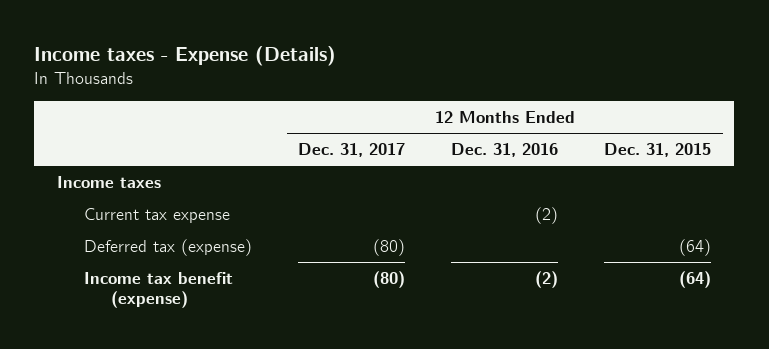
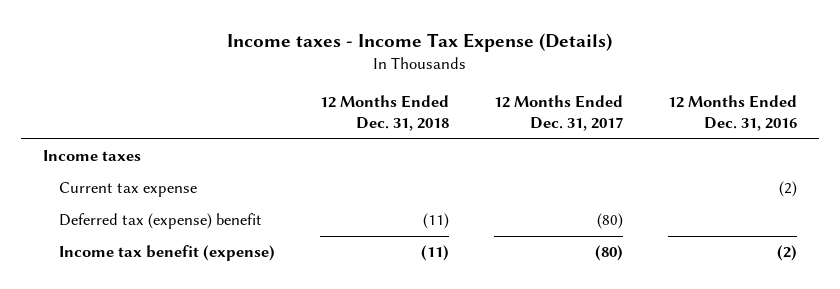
- Income taxes - Expense (Details)
+ Income taxes - Income Tax Expense (Details)
- | 12 Months Ended Dec. 31, 2017 | 12 Months Ended Dec. 31, 2016 | 12 Months Ended Dec. 31, 2015
+ | 12 Months Ended Dec. 31, 2018 | 12 Months Ended Dec. 31, 2017 | 12 Months Ended Dec. 31, 2016
- Deferred tax (expense) | (80) | | (64)
+ Deferred tax (expense) benefit | (11) | (80) |

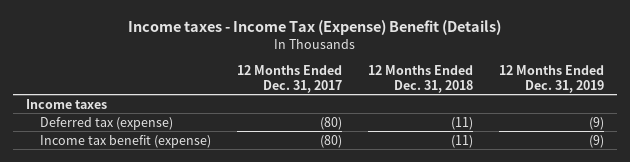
- Income taxes - Income Tax Expense (Details)
+ Income taxes - Income Tax (Expense) Benefit (Details)
- | 12 Months Ended Dec. 31, 2018 | 12 Months Ended Dec. 31, 2017 | 12 Months Ended Dec. 31, 2016
+ | 12 Months Ended Dec. 31, 2017 | 12 Months Ended Dec. 31, 2018 | 12 Months Ended Dec. 31, 2019
- Current tax expense | | | (2)
- Deferred tax (expense) benefit | (11) | (80) |
+ Deferred tax (expense) | (80) | (11) | (9)

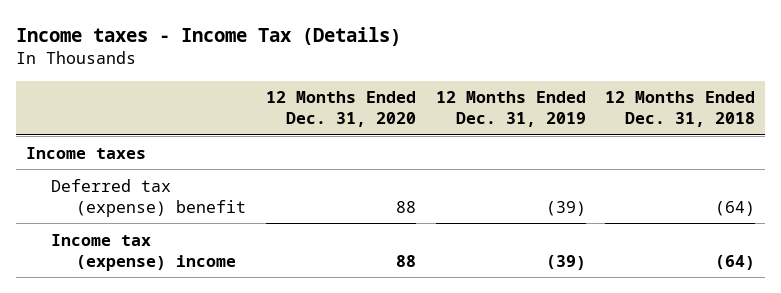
- Income taxes - Income Tax (Expense) Benefit (Details)
+ Income taxes - Income Tax (Details)
- | 12 Months Ended Dec. 31, 2017 | 12 Months Ended Dec. 31, 2018 | 12 Months Ended Dec. 31, 2019
+ | 12 Months Ended Dec. 31, 2020 | 12 Months Ended Dec. 31, 2019 | 12 Months Ended Dec. 31, 2018
- Deferred tax (expense) | (80) | (11) | (9)
- Income tax benefit (expense) | (80) | (11) | (9)
+ Deferred tax (expense) benefit | 88 | (39) | (64)
+ Income tax (expense) income | 88 | (39) | (64)

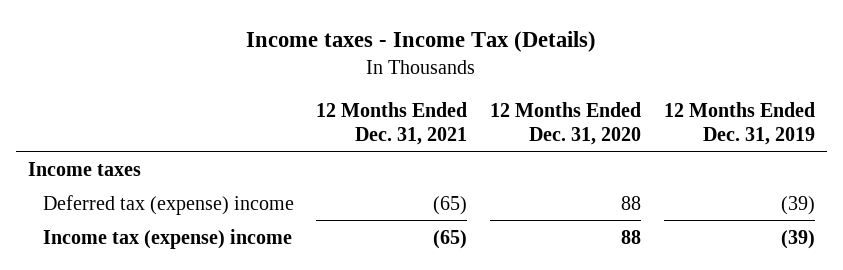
- | 12 Months Ended Dec. 31, 2020 | 12 Months Ended Dec. 31, 2019 | 12 Months Ended Dec. 31, 2018
+ | 12 Months Ended Dec. 31, 2021 | 12 Months Ended Dec. 31, 2020 | 12 Months Ended Dec. 31, 2019
- Deferred tax (expense) benefit | 88 | (39) | (64)
+ Deferred tax (expense) income | (65) | 88 | (39)

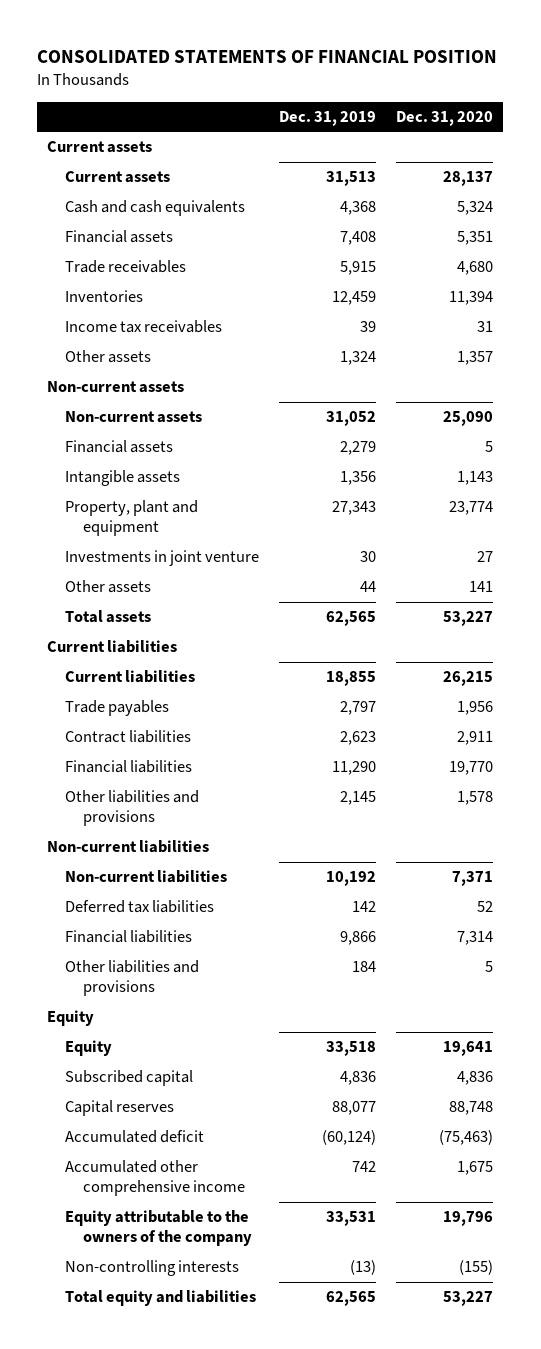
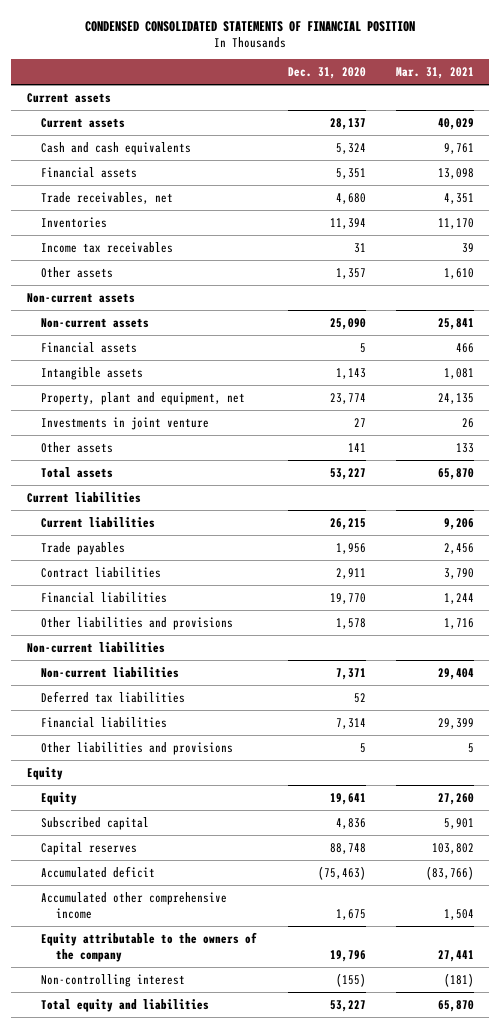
- CONSOLIDATED STATEMENTS OF FINANCIAL POSITION
+ CONDENSED CONSOLIDATED STATEMENTS OF FINANCIAL POSITION
- | Dec. 31, 2019 | Dec. 31, 2020
+ | Dec. 31, 2020 | Mar. 31, 2021
- Trade receivables | 5,915 | 4,680
+ Trade receivables, net | 4,680 | 4,351
- Property, plant and equipment | 27,343 | 23,774
+ Property, plant and equipment, net | 23,774 | 24,135
- Non-controlling interests | (13) | (155)
+ Non-controlling interest | (155) | (181)

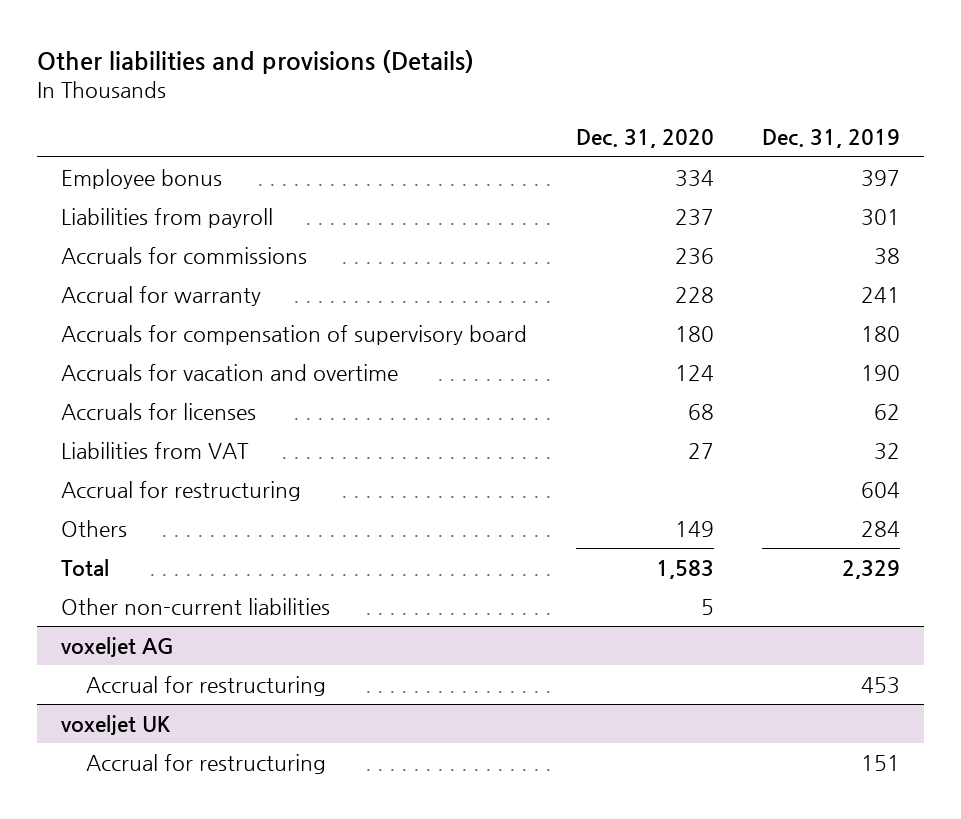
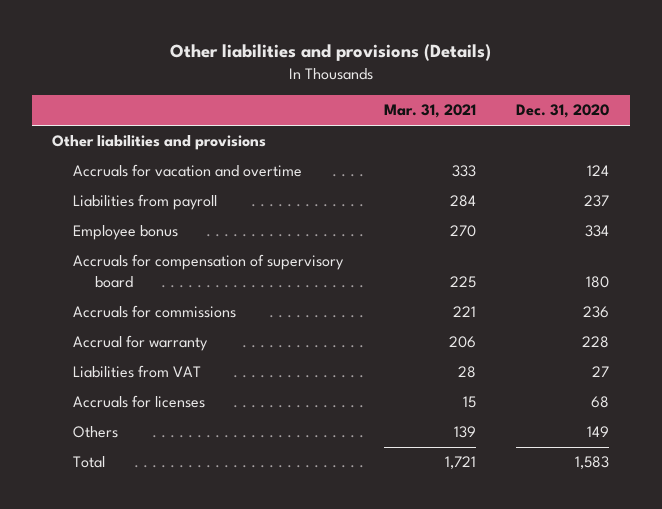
- | Dec. 31, 2020 | Dec. 31, 2019
+ | Mar. 31, 2021 | Dec. 31, 2020
+ Other liabilities and provisions
moved up: Accruals for vacation and overtime | 333 | 124
moved down: Employee bonus | 270 | 334
moved up: Accruals for compensation of supervisory board | 225 | 180
- Accrual for restructuring | | 604
moved down: Accruals for licenses | 15 | 68
- Other non-current liabilities | 5 |
- voxeljet AG
- Accrual for restructuring | | 453
- voxeljet UK
- Accrual for restructuring | | 151

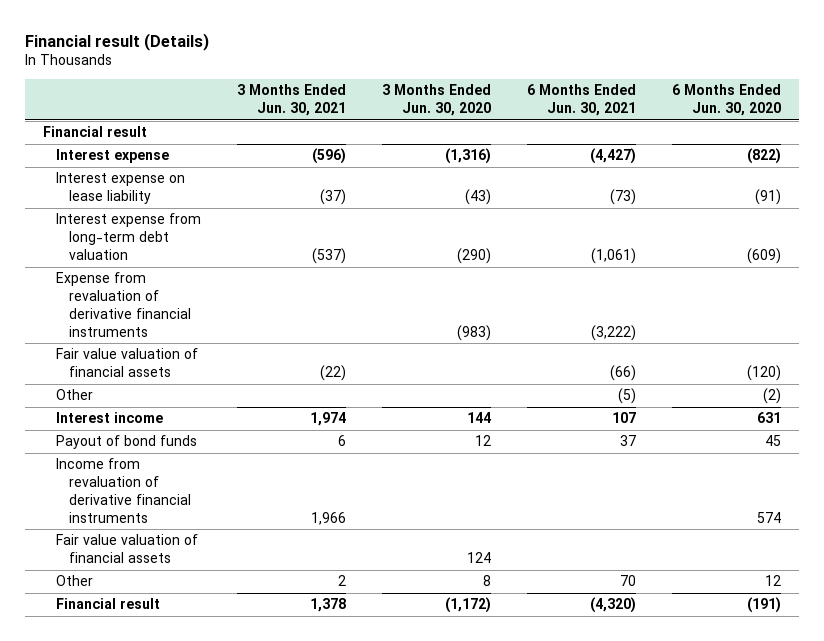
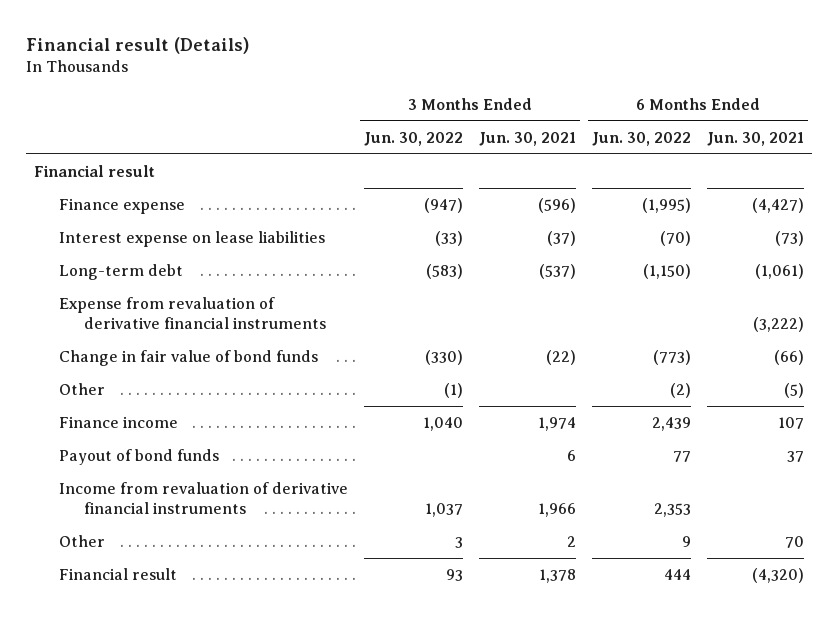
- | 3 Months Ended Jun. 30, 2021 | 3 Months Ended Jun. 30, 2020 | 6 Months Ended Jun. 30, 2021 | 6 Months Ended Jun. 30, 2020
+ | 3 Months Ended Jun. 30, 2022 | 3 Months Ended Jun. 30, 2021 | 6 Months Ended Jun. 30, 2022 | 6 Months Ended Jun. 30, 2021
- Interest expense | (596) | (1,316) | (4,427) | (822)
- Interest expense on lease liability | (37) | (43) | (73) | (91)
- Interest expense from long-term debt valuation | (537) | (290) | (1,061) | (609)
+ Finance expense | (947) | (596) | (1,995) | (4,427)
+ Interest expense on lease liabilities | (33) | (37) | (70) | (73)
+ Long-term debt | (583) | (537) | (1,150) | (1,061)
- Fair value valuation of financial assets | (22) | | (66) | (120)
+ Change in fair value of bond funds | (330) | (22) | (773) | (66)
- Interest income | 1,974 | 144 | 107 | 631
+ Finance income | 1,040 | 1,974 | 2,439 | 107
- Fair value valuation of financial assets | | 124 | |

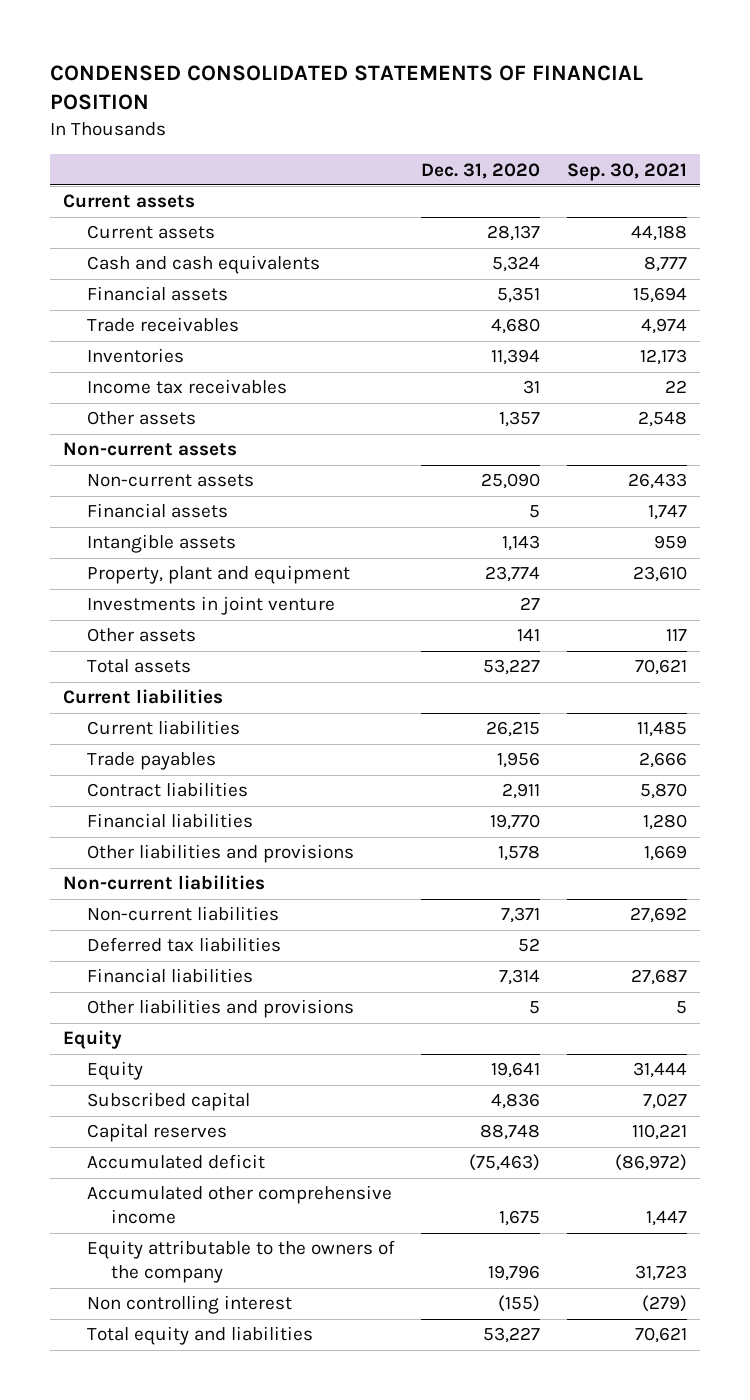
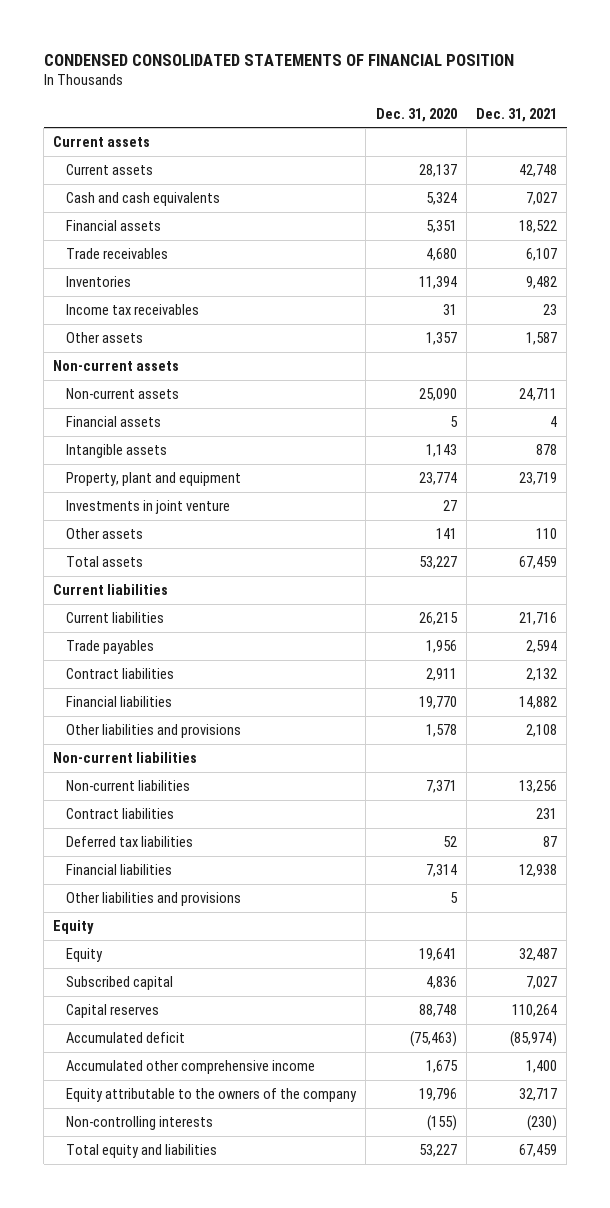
- | Dec. 31, 2020 | Sep. 30, 2021
+ | Dec. 31, 2020 | Dec. 31, 2021
+ Contract liabilities | | 231
- Non controlling interest | (155) | (279)
+ Non-controlling interests | (155) | (230)

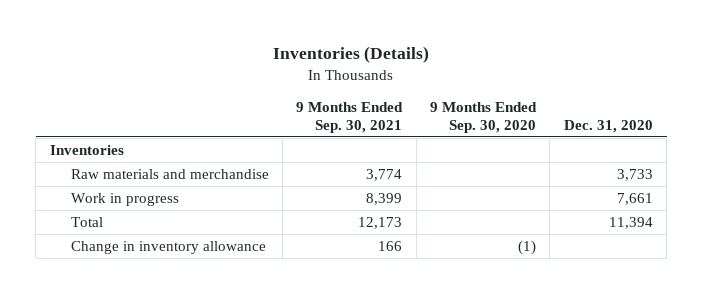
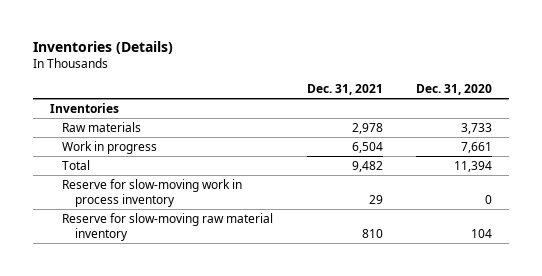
- | 9 Months Ended Sep. 30, 2021 | 9 Months Ended Sep. 30, 2020 | Dec. 31, 2020
+ | Dec. 31, 2021 | Dec. 31, 2020
- Raw materials and merchandise | 3,774 | | 3,733
+ Raw materials | 2,978 | 3,733
- Change in inventory allowance | 166 | (1) |
+ Reserve for slow-moving work in process inventory | 29 | 0
+ Reserve for slow-moving raw material inventory | 810 | 104

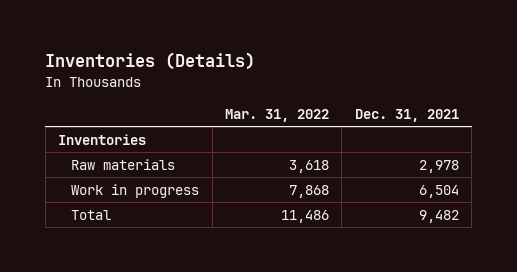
- | Dec. 31, 2021 | Dec. 31, 2020
+ | Mar. 31, 2022 | Dec. 31, 2021
- Reserve for slow-moving work in process inventory | 29 | 0
- Reserve for slow-moving raw material inventory | 810 | 104

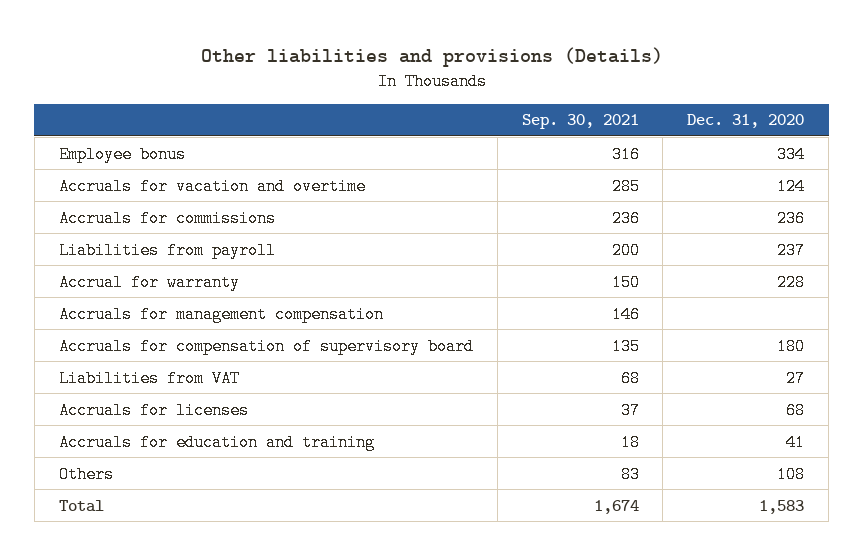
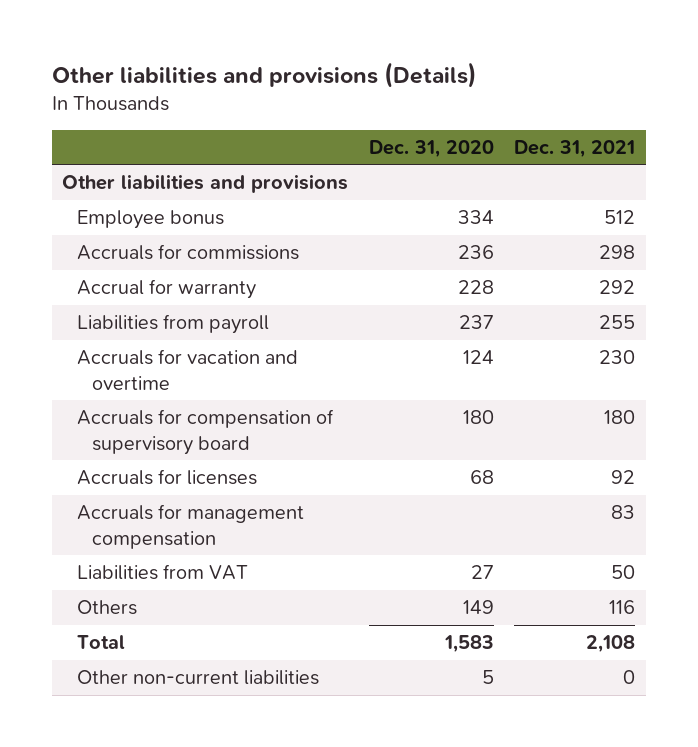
- | Sep. 30, 2021 | Dec. 31, 2020
+ | Dec. 31, 2020 | Dec. 31, 2021
+ Other liabilities and provisions
moved down: Liabilities from payroll | 237 | 255
moved down: Accruals for vacation and overtime | 124 | 230
- Accruals for education and training | 18 | 41
- Others | 83 | 108
moved down: Accruals for management compensation | | 83
moved down: Liabilities from VAT | 27 | 50
+ Others | 149 | 116
+ Other non-current liabilities | 5 | 0

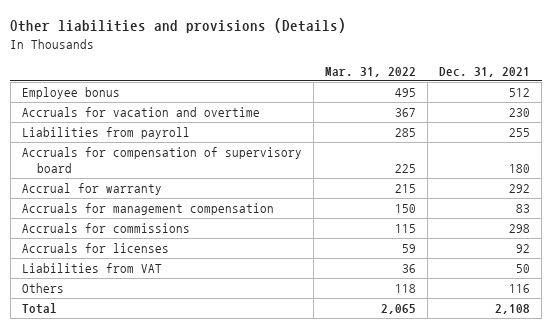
- | Dec. 31, 2020 | Dec. 31, 2021
+ | Mar. 31, 2022 | Dec. 31, 2021
- Other liabilities and provisions
moved down: Liabilities from payroll | 285 | 255
moved down: Accrual for warranty | 215 | 292
moved down: Accruals for commissions | 115 | 298
moved down: Accruals for licenses | 59 | 92
- Other non-current liabilities | 5 | 0

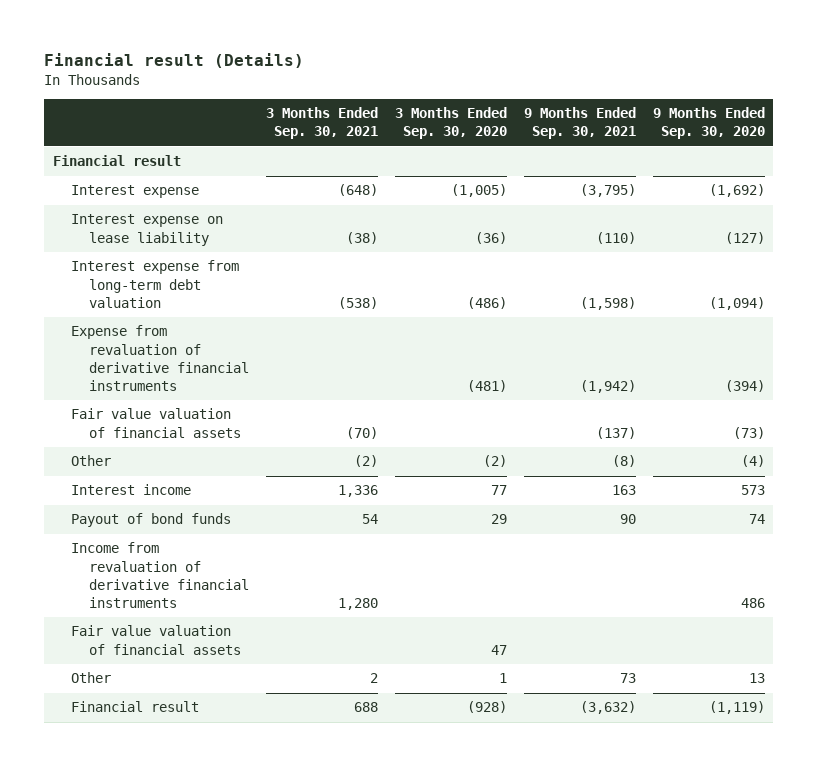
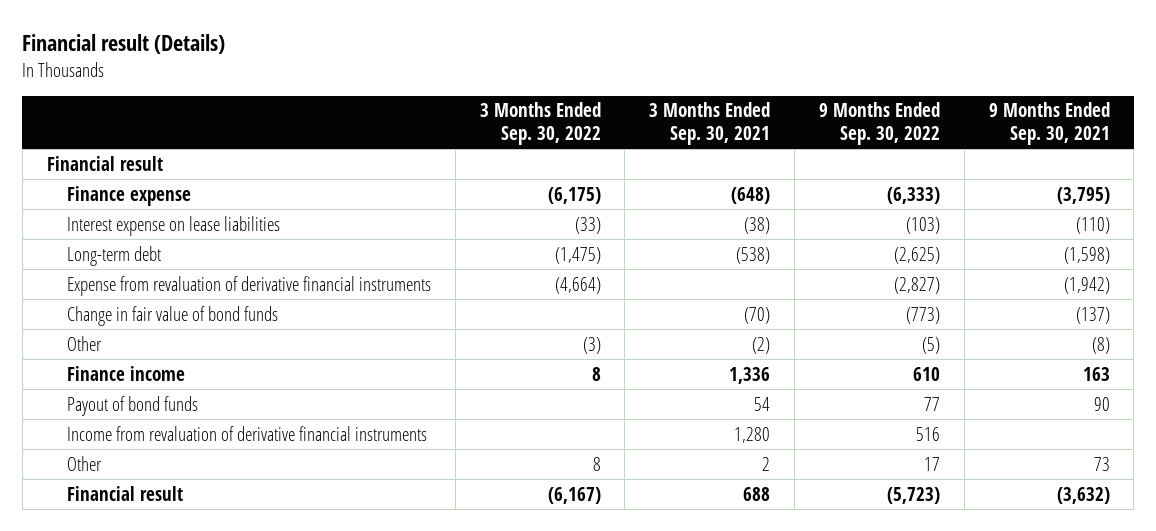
- | 3 Months Ended Sep. 30, 2021 | 3 Months Ended Sep. 30, 2020 | 9 Months Ended Sep. 30, 2021 | 9 Months Ended Sep. 30, 2020
+ | 3 Months Ended Sep. 30, 2022 | 3 Months Ended Sep. 30, 2021 | 9 Months Ended Sep. 30, 2022 | 9 Months Ended Sep. 30, 2021
- Interest expense | (648) | (1,005) | (3,795) | (1,692)
- Interest expense on lease liability | (38) | (36) | (110) | (127)
- Interest expense from long-term debt valuation | (538) | (486) | (1,598) | (1,094)
+ Finance expense | (6,175) | (648) | (6,333) | (3,795)
+ Interest expense on lease liabilities | (33) | (38) | (103) | (110)
+ Long-term debt | (1,475) | (538) | (2,625) | (1,598)
- Fair value valuation of financial assets | (70) | | (137) | (73)
+ Change in fair value of bond funds | | (70) | (773) | (137)
- Interest income | 1,336 | 77 | 163 | 573
+ Finance income | 8 | 1,336 | 610 | 163
- Fair value valuation of financial assets | | 47 | |

